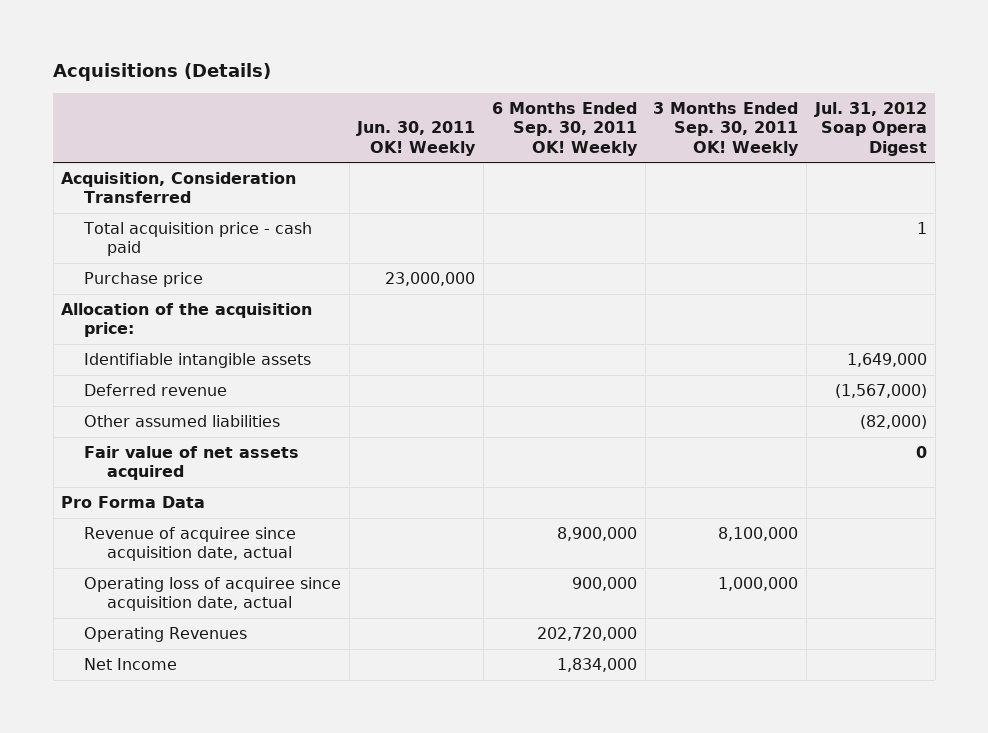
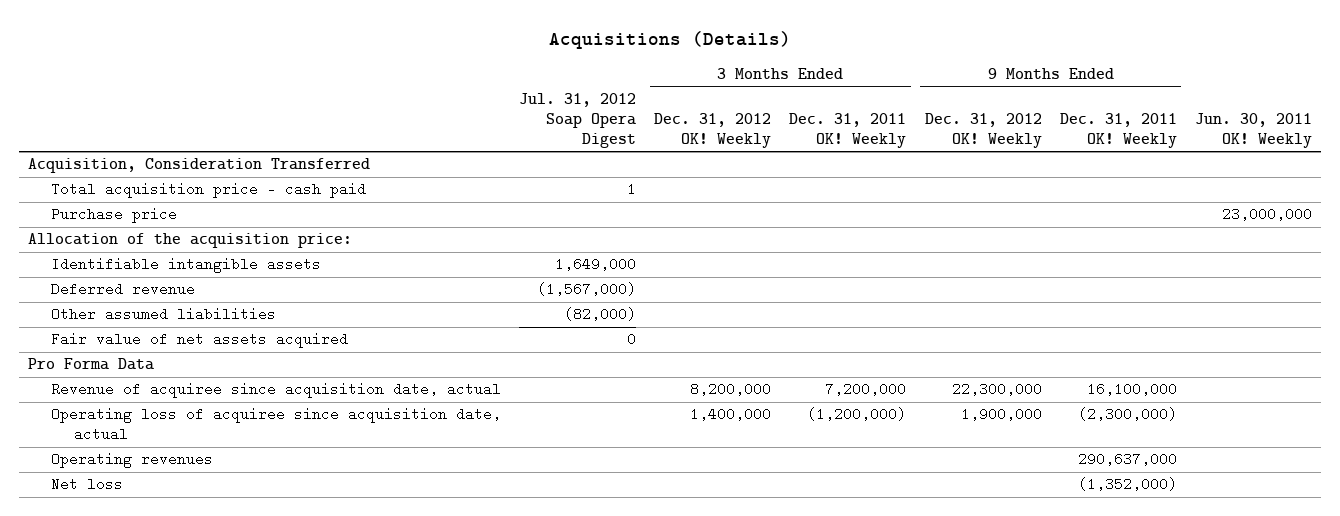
- | Jun. 30, 2011 OK! Weekly | 6 Months Ended Sep. 30, 2011 OK! Weekly | 3 Months Ended Sep. 30, 2011 OK! Weekly | Jul. 31, 2012 Soap Opera Digest
+ | Jul. 31, 2012 Soap Opera Digest | 3 Months Ended Dec. 31, 2012 OK! Weekly | 3 Months Ended Dec. 31, 2011 OK! Weekly | 9 Months Ended Dec. 31, 2012 OK! Weekly | 9 Months Ended Dec. 31, 2011 OK! Weekly | Jun. 30, 2011 OK! Weekly
- Operating Revenues | | 202,720,000 | |
- Net Income | | 1,834,000 | |
+ Operating revenues | | | | | 290,637,000 |
+ Net loss | | | | | (1,352,000) |

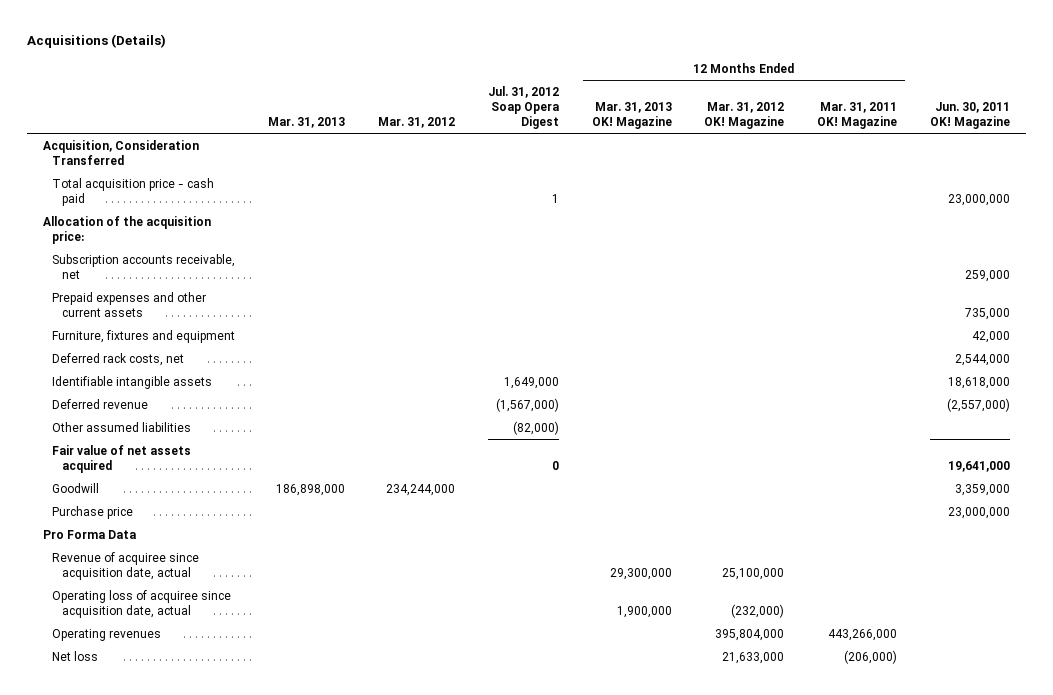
- | Jul. 31, 2012 Soap Opera Digest | 3 Months Ended Dec. 31, 2012 OK! Weekly | 3 Months Ended Dec. 31, 2011 OK! Weekly | 9 Months Ended Dec. 31, 2012 OK! Weekly | 9 Months Ended Dec. 31, 2011 OK! Weekly | Jun. 30, 2011 OK! Weekly
+ | Mar. 31, 2013 | Mar. 31, 2012 | Jul. 31, 2012 Soap Opera Digest | 12 Months Ended Mar. 31, 2013 OK! Magazine | 12 Months Ended Mar. 31, 2012 OK! Magazine | 12 Months Ended Mar. 31, 2011 OK! Magazine | Jun. 30, 2011 OK! Magazine
+ Subscription accounts receivable, net | | | | | | | 259,000
+ Prepaid expenses and other current assets | | | | | | | 735,000
+ Furniture, fixtures and equipment | | | | | | | 42,000
+ Deferred rack costs, net | | | | | | | 2,544,000
+ Goodwill | 186,898,000 | 234,244,000 | | | | | 3,359,000
moved down: Purchase price | | | | | | | 23,000,000

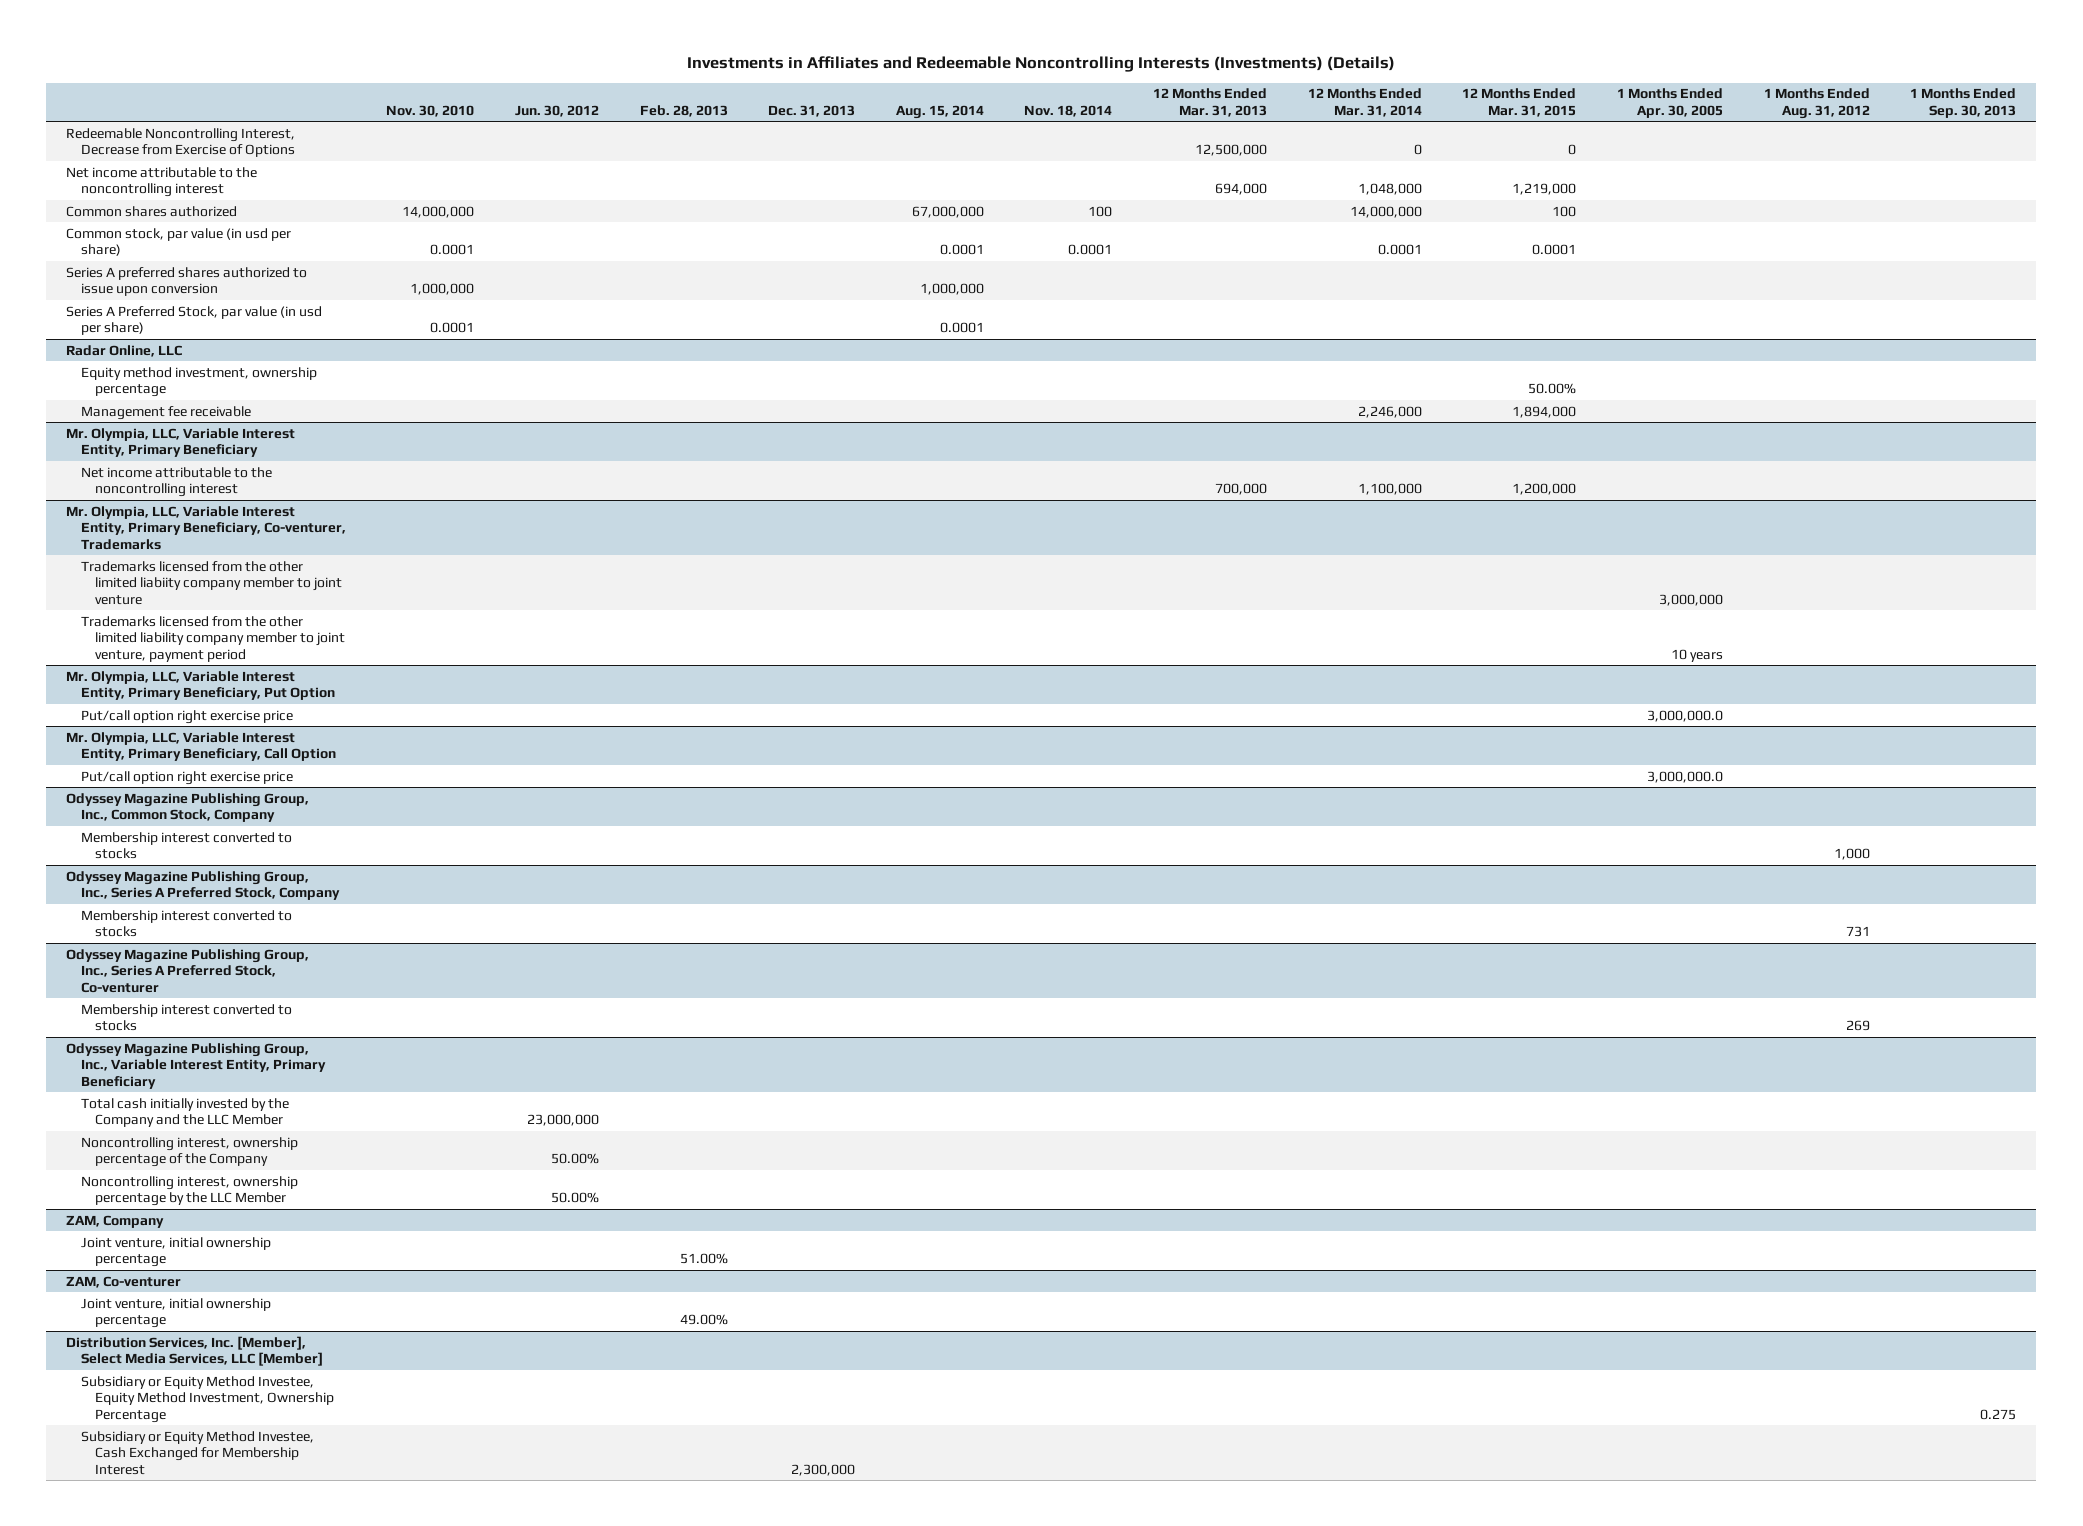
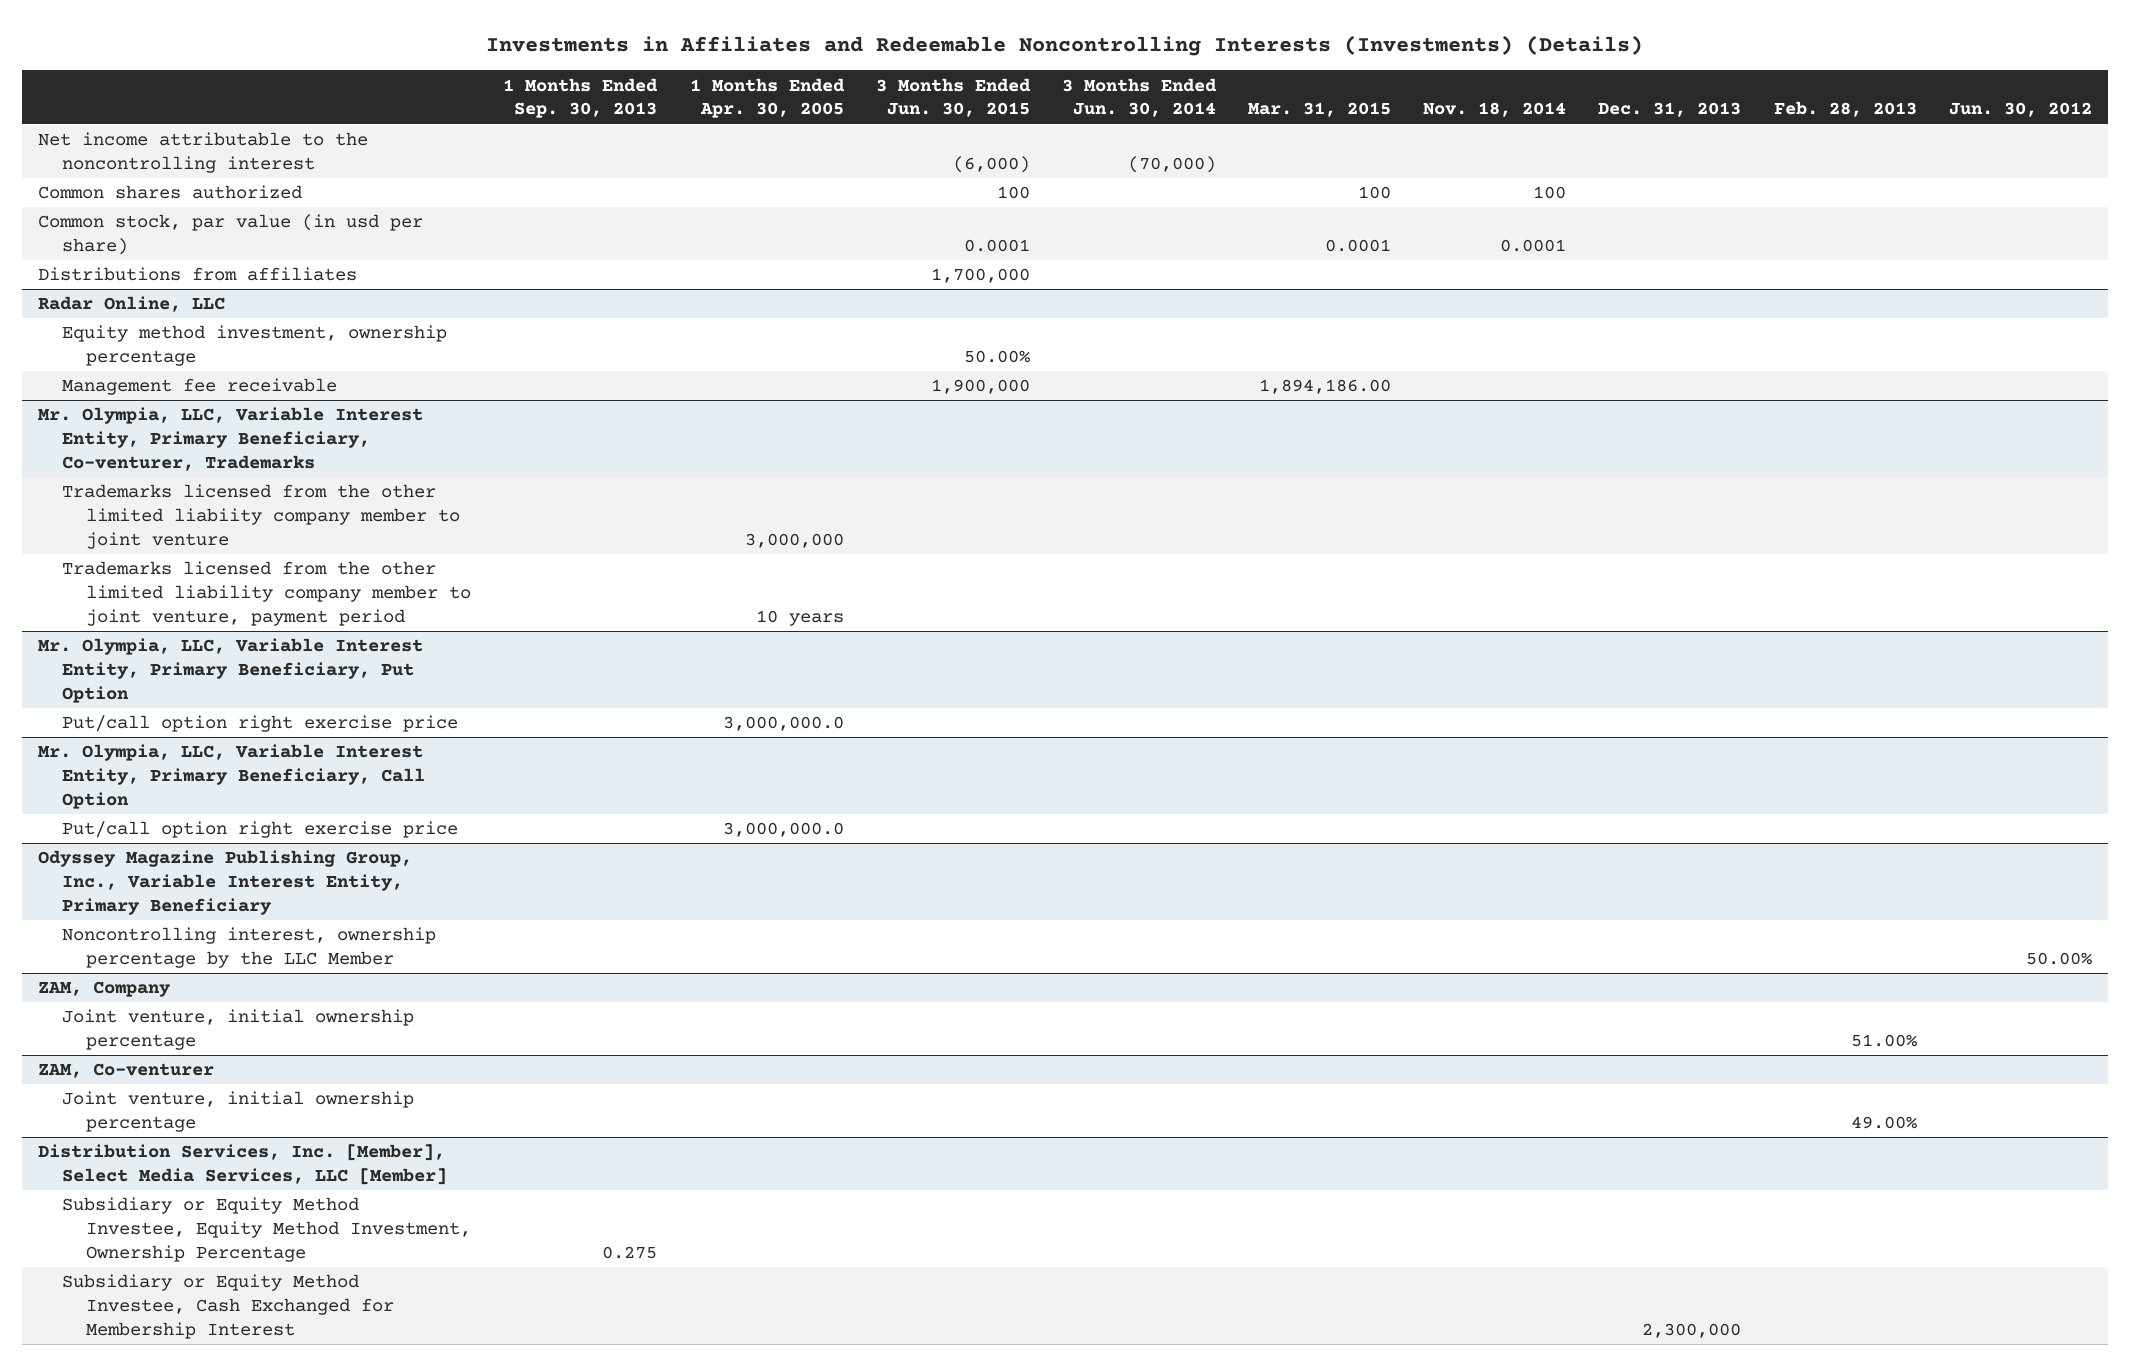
- | Nov. 30, 2010 | Jun. 30, 2012 | Feb. 28, 2013 | Dec. 31, 2013 | Aug. 15, 2014 | Nov. 18, 2014 | 12 Months Ended Mar. 31, 2013 | 12 Months Ended Mar. 31, 2014 | 12 Months Ended Mar. 31, 2015 | 1 Months Ended Apr. 30, 2005 | 1 Months Ended Aug. 31, 2012 | 1 Months Ended Sep. 30, 2013
+ | 1 Months Ended Sep. 30, 2013 | 1 Months Ended Apr. 30, 2005 | 3 Months Ended Jun. 30, 2015 | 3 Months Ended Jun. 30, 2014 | Mar. 31, 2015 | Nov. 18, 2014 | Dec. 31, 2013 | Feb. 28, 2013 | Jun. 30, 2012
- Redeemable Noncontrolling Interest, Decrease from Exercise of Options | | | | | | | 12,500,000 | 0 | 0 | | |
- Series A preferred shares authorized to issue upon conversion | 1,000,000 | | | | 1,000,000 | | | | | | |
- Series A Preferred Stock, par value (in usd per share) | 0.0001 | | | | 0.0001 | | | | | | |
+ Distributions from affiliates | | | 1,700,000 | | | | | |
- Mr. Olympia, LLC, Variable Interest Entity, Primary Beneficiary
- Net income attributable to the noncontrolling interest | | | | | | | 700,000 | 1,100,000 | 1,200,000 | | |
- Odyssey Magazine Publishing Group, Inc., Common Stock, Company
- Membership interest converted to stocks | | | | | | | | | | | 1,000 |
- Odyssey Magazine Publishing Group, Inc., Series A Preferred Stock, Company
- Membership interest converted to stocks | | | | | | | | | | | 731 |
- Odyssey Magazine Publishing Group, Inc., Series A Preferred Stock, Co-venturer
- Membership interest converted to stocks | | | | | | | | | | | 269 |
@ Odyssey Magazine Publishing Group, Inc., Variable Interest Entity, Primary Beneficiary
- Total cash initially invested by the Company and the LLC Member | | 23,000,000 | | | | | | | | | |
- Noncontrolling interest, ownership percentage of the Company | | 50.00% | | | | | | | | | |

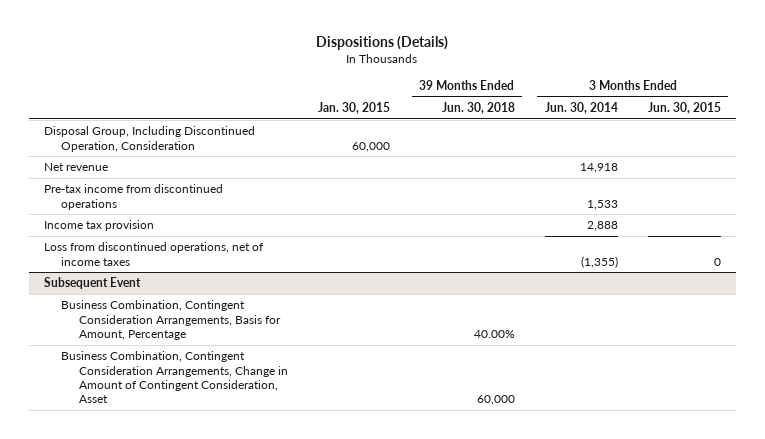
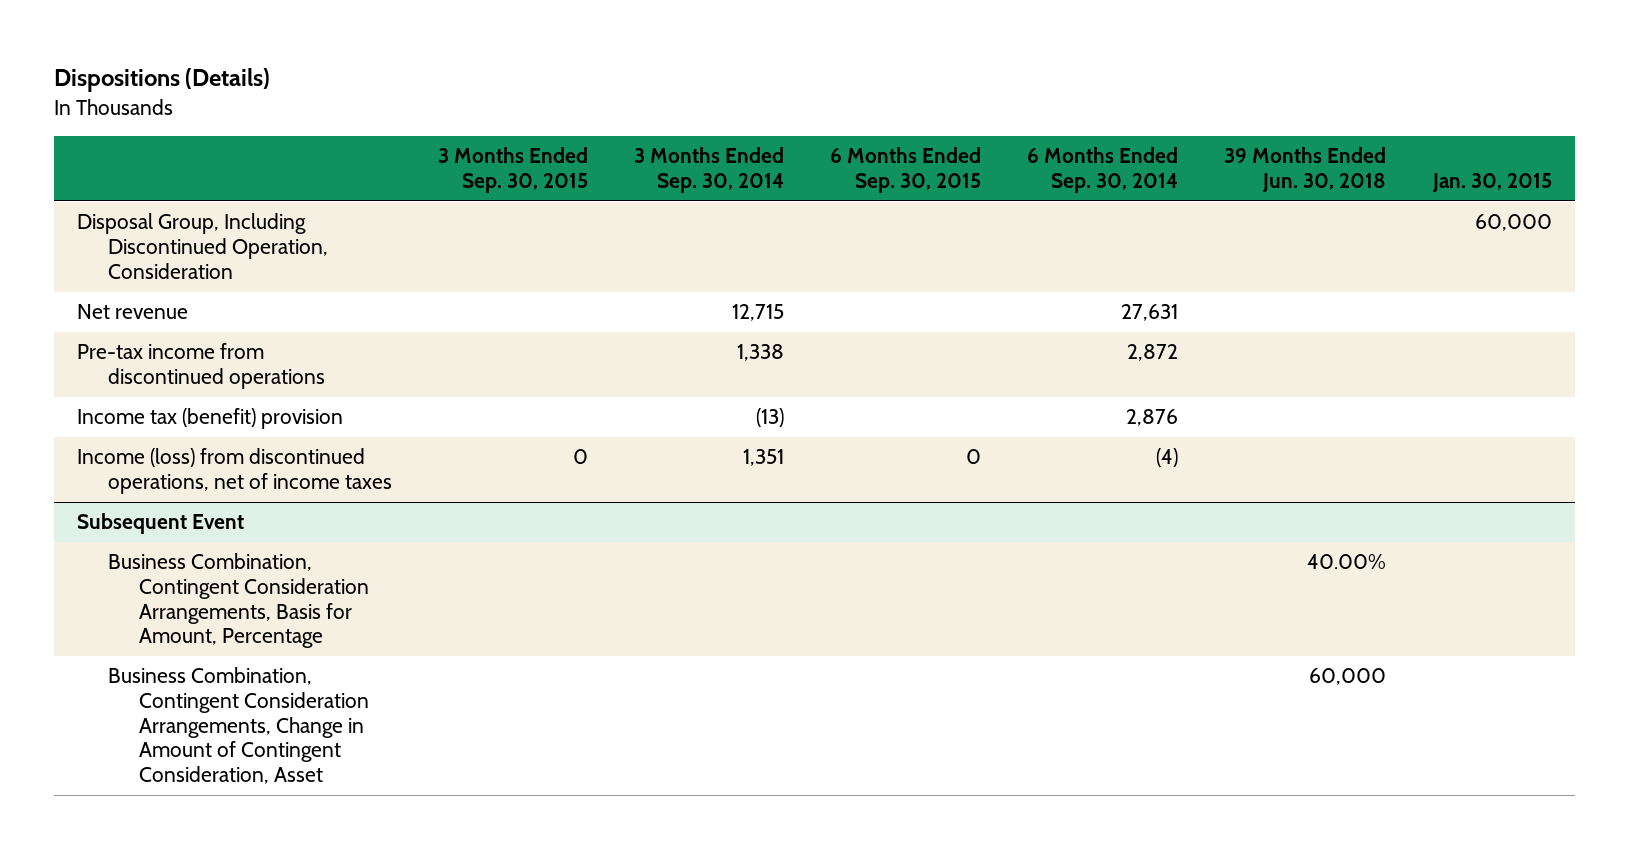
- | Jan. 30, 2015 | 39 Months Ended Jun. 30, 2018 | 3 Months Ended Jun. 30, 2014 | 3 Months Ended Jun. 30, 2015
+ | 3 Months Ended Sep. 30, 2015 | 3 Months Ended Sep. 30, 2014 | 6 Months Ended Sep. 30, 2015 | 6 Months Ended Sep. 30, 2014 | 39 Months Ended Jun. 30, 2018 | Jan. 30, 2015
- Income tax provision | | | 2,888 |
- Loss from discontinued operations, net of income taxes | | | (1,355) | 0
+ Income tax (benefit) provision | | (13) | | 2,876 | |
+ Income (loss) from discontinued operations, net of income taxes | 0 | 1,351 | 0 | (4) | |

